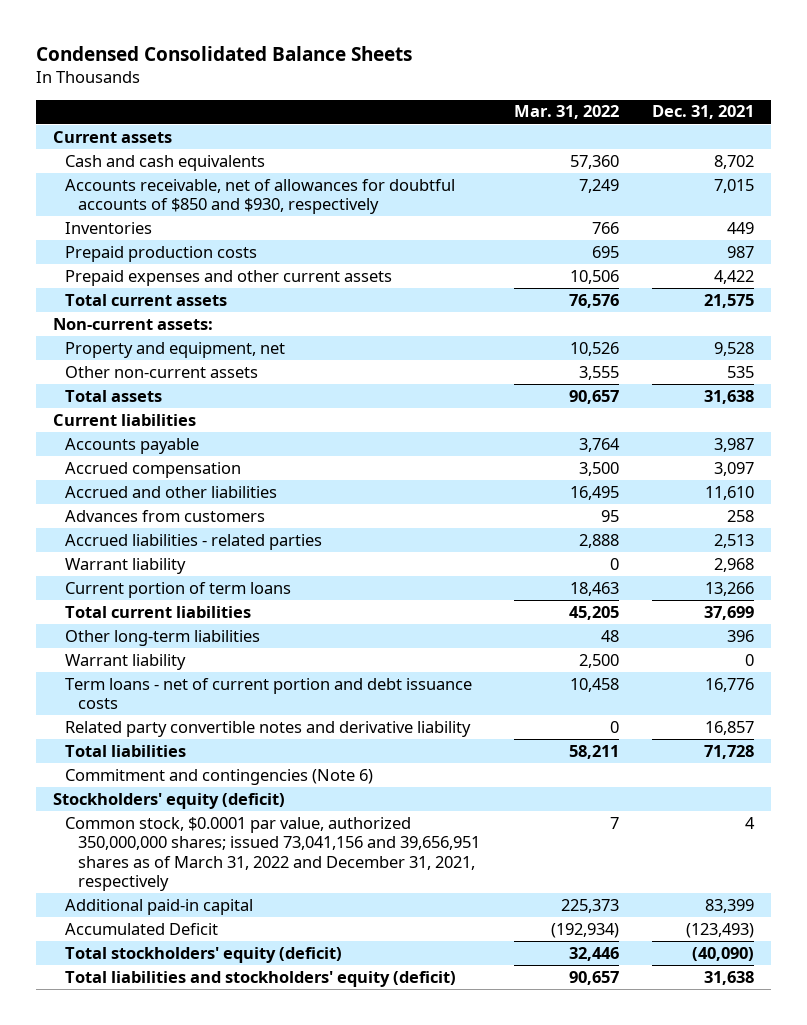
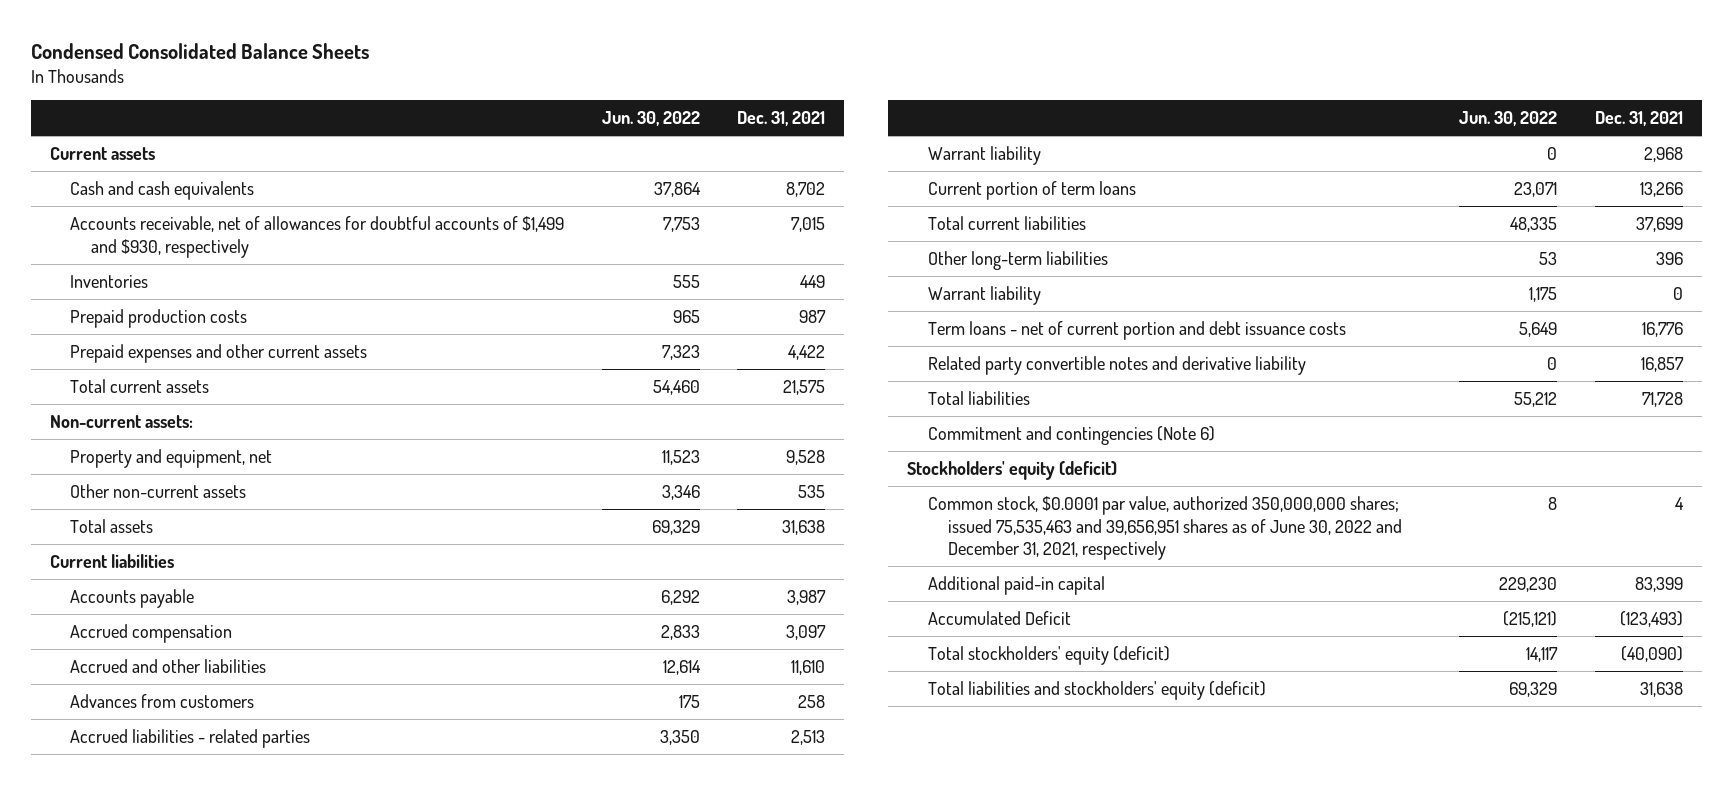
- | Mar. 31, 2022 | Dec. 31, 2021
+ | Jun. 30, 2022 | Dec. 31, 2021
- Accounts receivable, net of allowances for doubtful accounts of $850 and $930, respectively | 7,249 | 7,015
+ Accounts receivable, net of allowances for doubtful accounts of $1,499 and $930, respectively | 7,753 | 7,015
- Common stock, $0.0001 par value, authorized 350,000,000 shares; issued 73,041,156 and 39,656,951 shares as of March 31, 2022 and December 31, 2021, respectively | 7 | 4
+ Common stock, $0.0001 par value, authorized 350,000,000 shares; issued 75,535,463 and 39,656,951 shares as of June 30, 2022 and December 31, 2021, respectively | 8 | 4

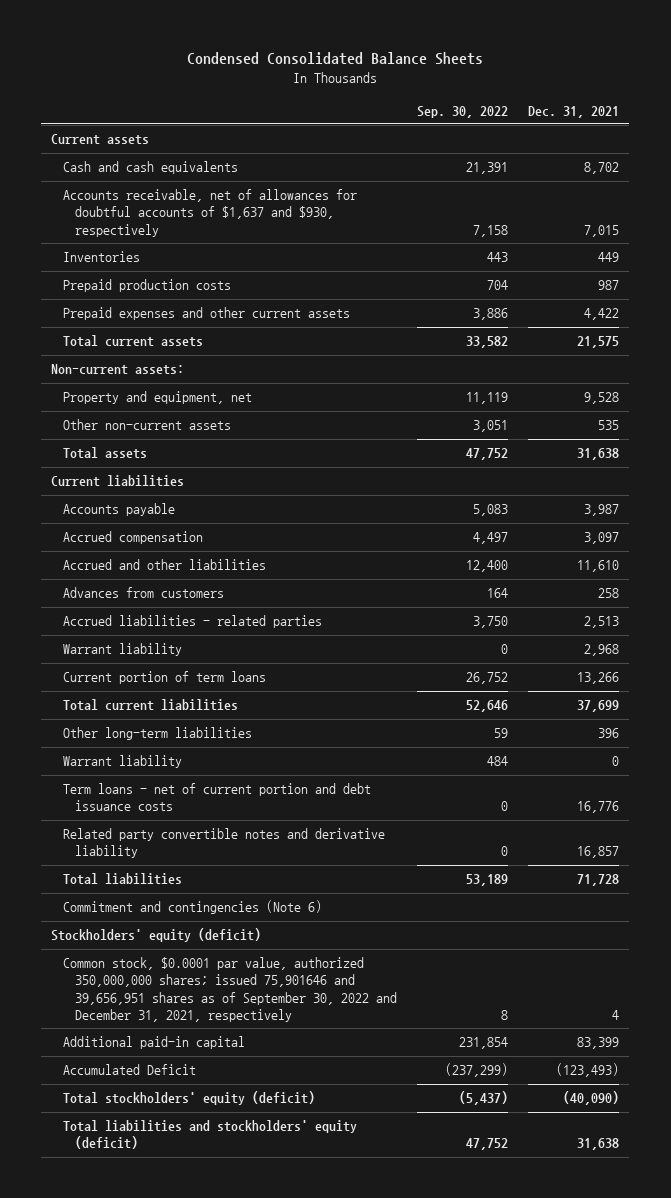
- | Jun. 30, 2022 | Dec. 31, 2021
+ | Sep. 30, 2022 | Dec. 31, 2021
- Accounts receivable, net of allowances for doubtful accounts of $1,499 and $930, respectively | 7,753 | 7,015
+ Accounts receivable, net of allowances for doubtful accounts of $1,637 and $930, respectively | 7,158 | 7,015
- Common stock, $0.0001 par value, authorized 350,000,000 shares; issued 75,535,463 and 39,656,951 shares as of June 30, 2022 and December 31, 2021, respectively | 8 | 4
+ Common stock, $0.0001 par value, authorized 350,000,000 shares; issued 75,901646 and 39,656,951 shares as of September 30, 2022 and December 31, 2021, respectively | 8 | 4

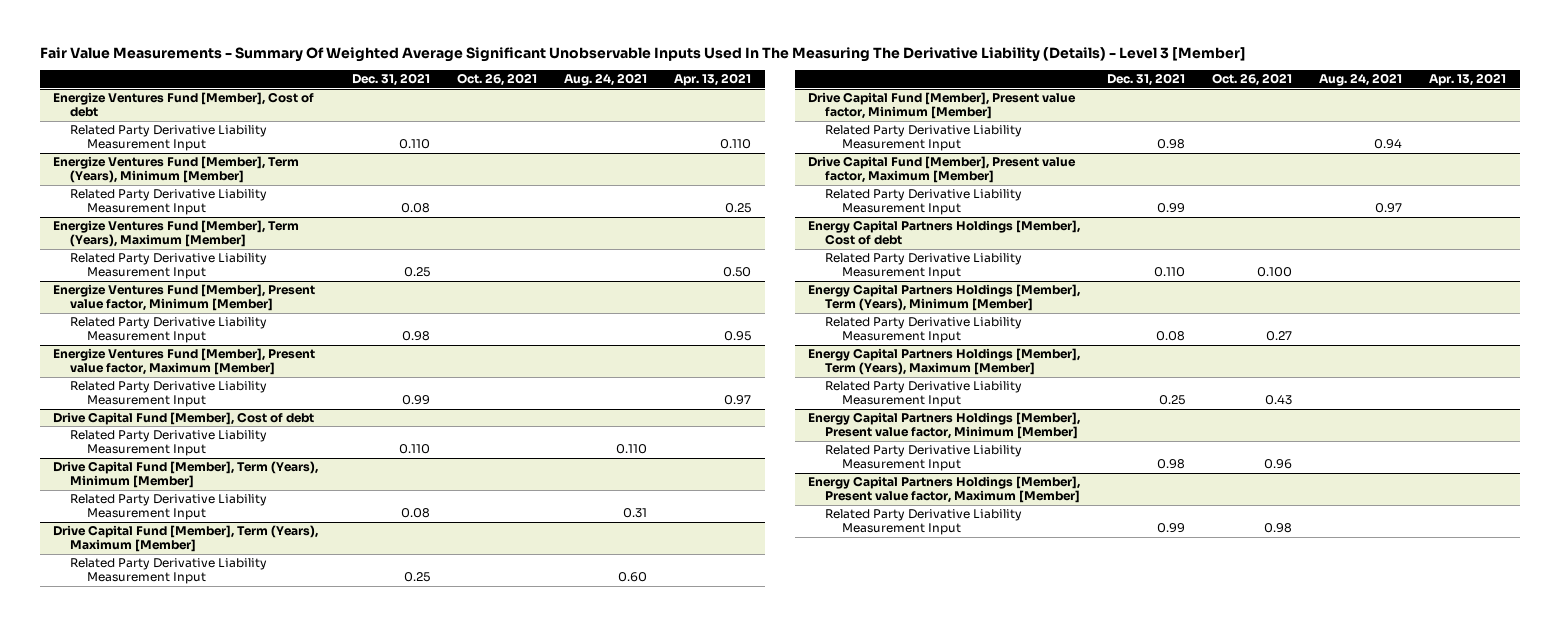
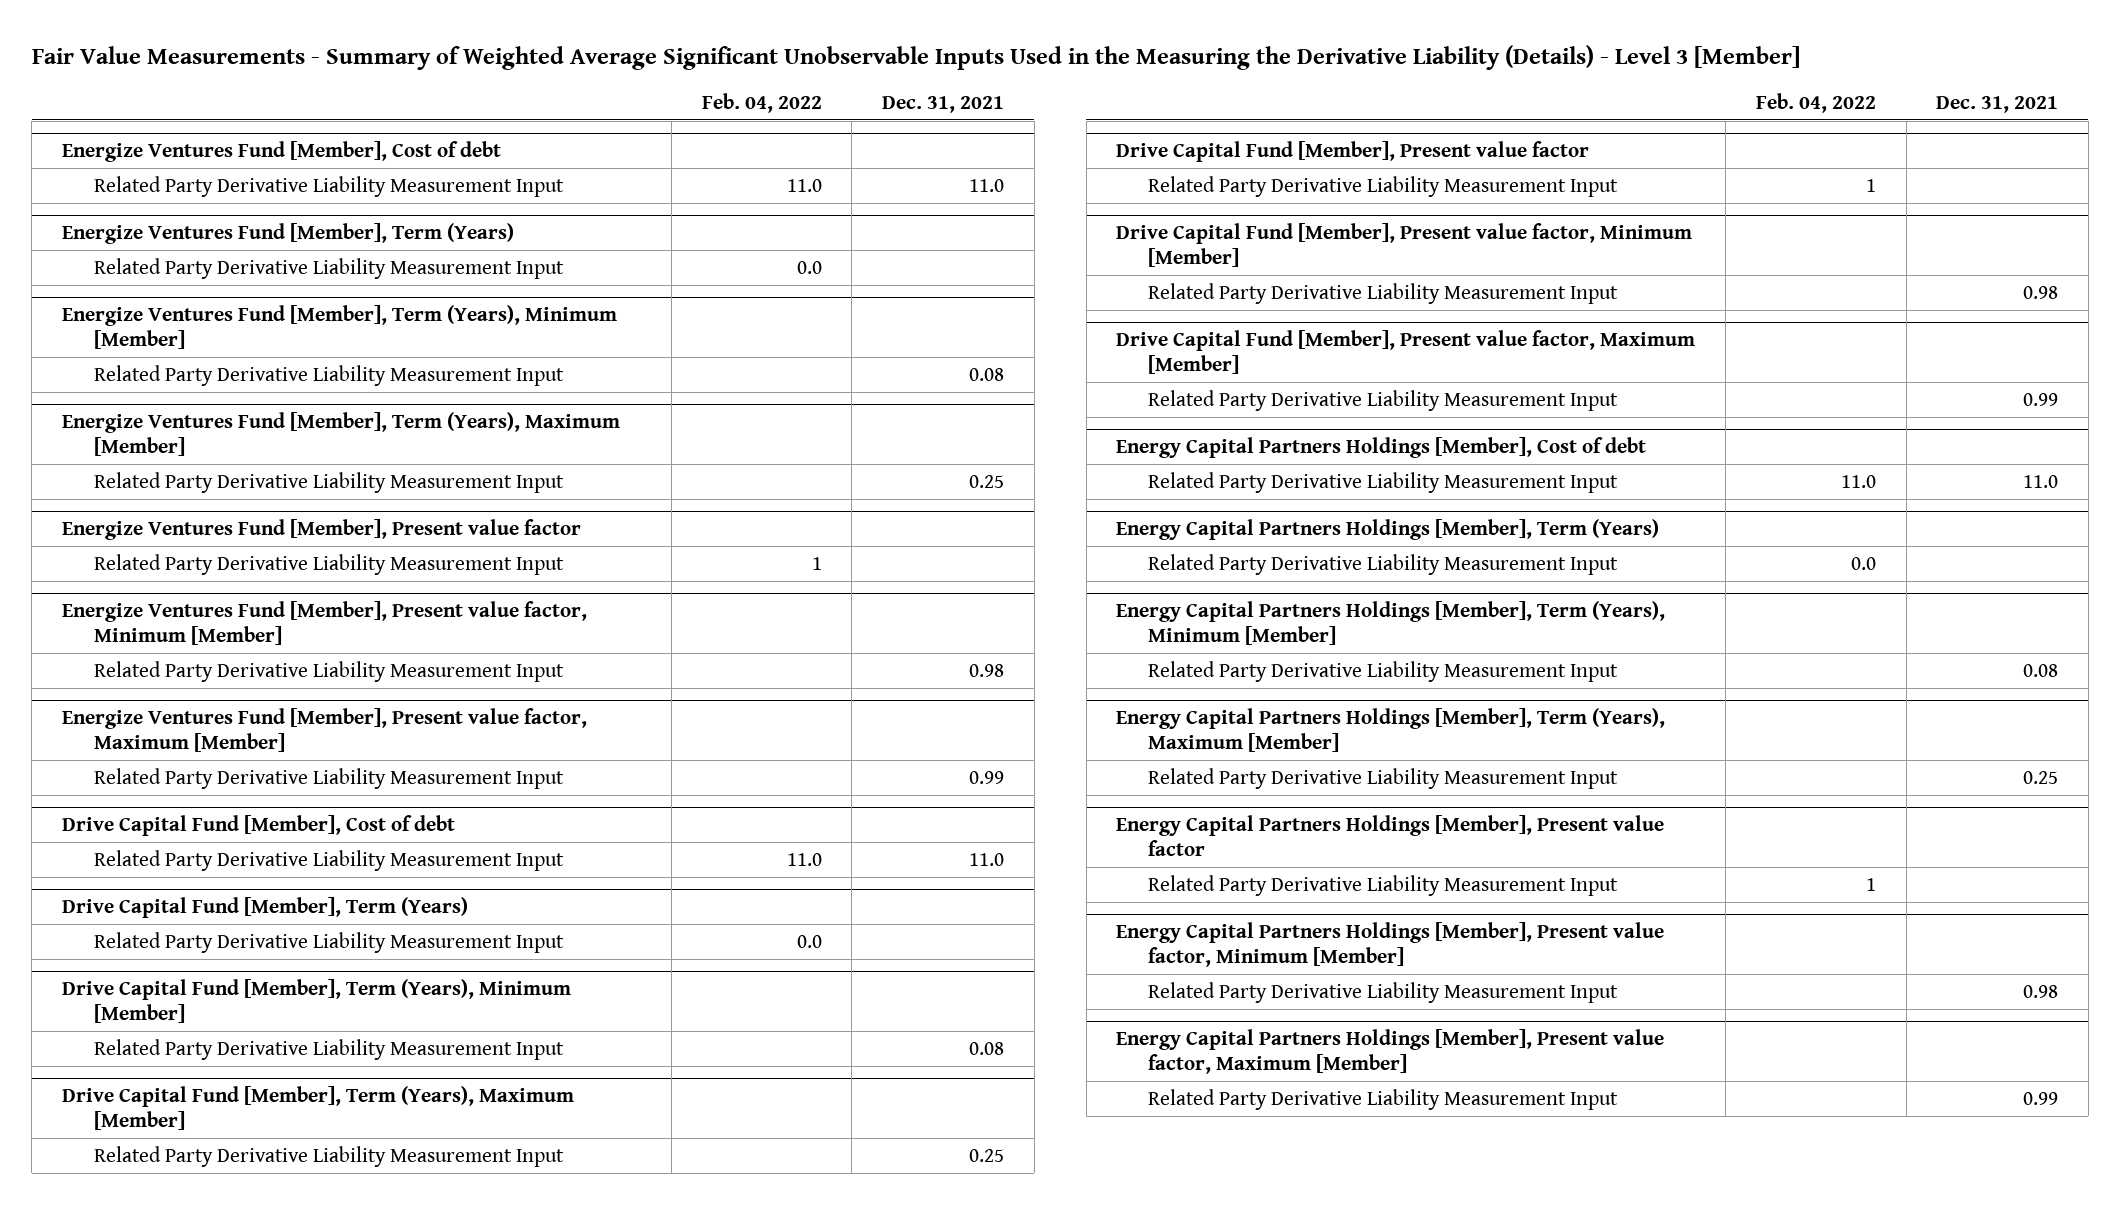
- Fair Value Measurements - Summary Of Weighted Average Significant Unobservable Inputs Used In The Measuring The Derivative Liability (Details) - Level 3 [Member]
+ Fair Value Measurements - Summary of Weighted Average Significant Unobservable Inputs Used in the Measuring the Derivative Liability (Details) - Level 3 [Member]
- | Dec. 31, 2021 | Oct. 26, 2021 | Aug. 24, 2021 | Apr. 13, 2021
+ | Feb. 04, 2022 | Dec. 31, 2021
@ Energize Ventures Fund [Member], Cost of debt
- Related Party Derivative Liability Measurement Input | 0.110 | | | 0.110
+ Related Party Derivative Liability Measurement Input | 11.0 | 11.0
+ Energize Ventures Fund [Member], Term (Years)
+ Related Party Derivative Liability Measurement Input | 0.0 |
+ Energize Ventures Fund [Member], Present value factor
+ Related Party Derivative Liability Measurement Input | 1 |
@ Drive Capital Fund [Member], Cost of debt
- Related Party Derivative Liability Measurement Input | 0.110 | | 0.110 |
+ Related Party Derivative Liability Measurement Input | 11.0 | 11.0
+ Drive Capital Fund [Member], Term (Years)
+ Related Party Derivative Liability Measurement Input | 0.0 |
+ Drive Capital Fund [Member], Present value factor
+ Related Party Derivative Liability Measurement Input | 1 |
@ Energy Capital Partners Holdings [Member], Cost of debt
- Related Party Derivative Liability Measurement Input | 0.110 | 0.100 | |
+ Related Party Derivative Liability Measurement Input | 11.0 | 11.0
+ Energy Capital Partners Holdings [Member], Term (Years)
+ Related Party Derivative Liability Measurement Input | 0.0 |
+ Energy Capital Partners Holdings [Member], Present value factor
+ Related Party Derivative Liability Measurement Input | 1 |

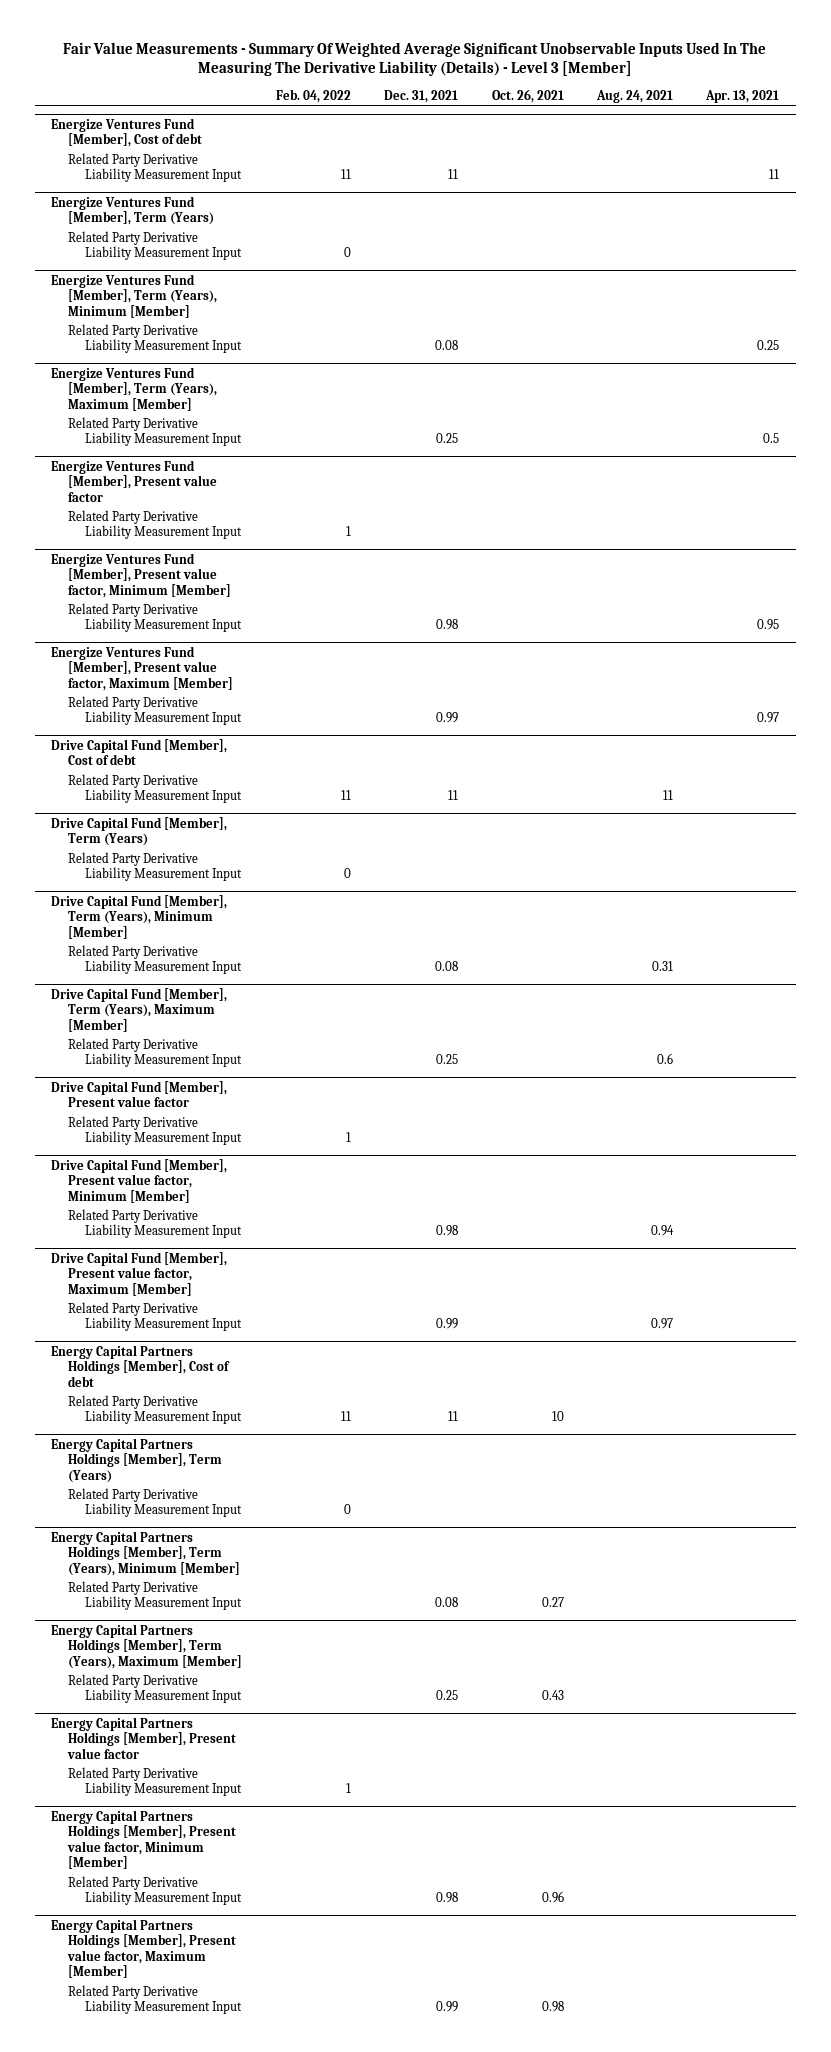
- Fair Value Measurements - Summary of Weighted Average Significant Unobservable Inputs Used in the Measuring the Derivative Liability (Details) - Level 3 [Member]
+ Fair Value Measurements - Summary Of Weighted Average Significant Unobservable Inputs Used In The Measuring The Derivative Liability (Details) - Level 3 [Member]
- | Feb. 04, 2022 | Dec. 31, 2021
+ | Feb. 04, 2022 | Dec. 31, 2021 | Oct. 26, 2021 | Aug. 24, 2021 | Apr. 13, 2021
@ Energize Ventures Fund [Member], Cost of debt
- Related Party Derivative Liability Measurement Input | 11.0 | 11.0
+ Related Party Derivative Liability Measurement Input | 11 | 11 | | | 11
@ Energize Ventures Fund [Member], Term (Years)
- Related Party Derivative Liability Measurement Input | 0.0 |
+ Related Party Derivative Liability Measurement Input | 0 | | | |
@ Drive Capital Fund [Member], Cost of debt
- Related Party Derivative Liability Measurement Input | 11.0 | 11.0
+ Related Party Derivative Liability Measurement Input | 11 | 11 | | 11 |
@ Drive Capital Fund [Member], Term (Years)
- Related Party Derivative Liability Measurement Input | 0.0 |
+ Related Party Derivative Liability Measurement Input | 0 | | | |
@ Energy Capital Partners Holdings [Member], Cost of debt
- Related Party Derivative Liability Measurement Input | 11.0 | 11.0
+ Related Party Derivative Liability Measurement Input | 11 | 11 | 10 | |
@ Energy Capital Partners Holdings [Member], Term (Years)
- Related Party Derivative Liability Measurement Input | 0.0 |
+ Related Party Derivative Liability Measurement Input | 0 | | | |

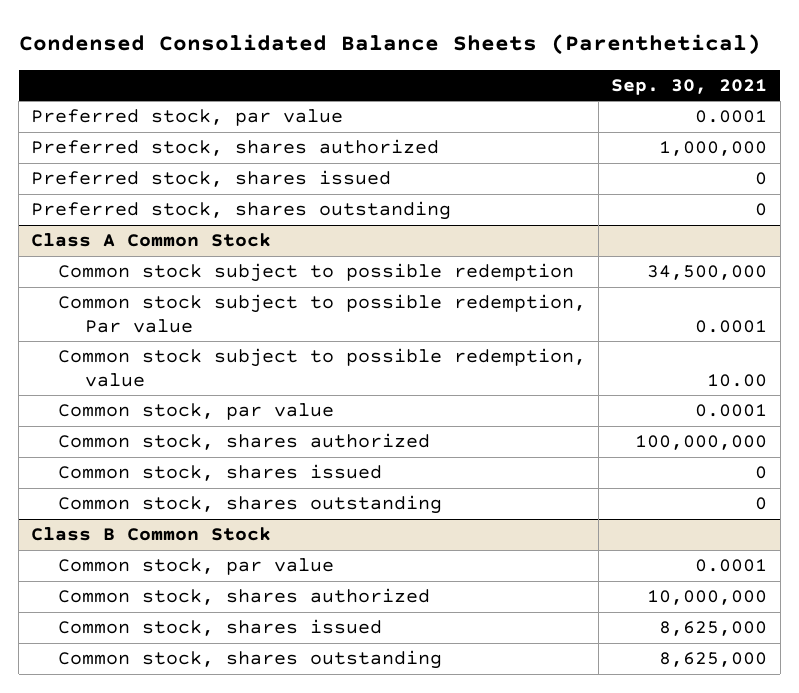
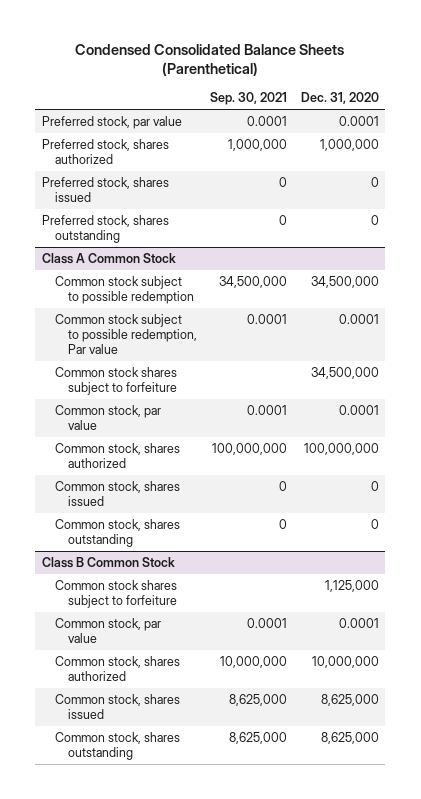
- | Sep. 30, 2021
+ | Sep. 30, 2021 | Dec. 31, 2020
@ Class A Common Stock
- Common stock subject to possible redemption, value | 10.00
+ Common stock shares subject to forfeiture | | 34,500,000
@ Class B Common Stock
+ Common stock shares subject to forfeiture | | 1,125,000

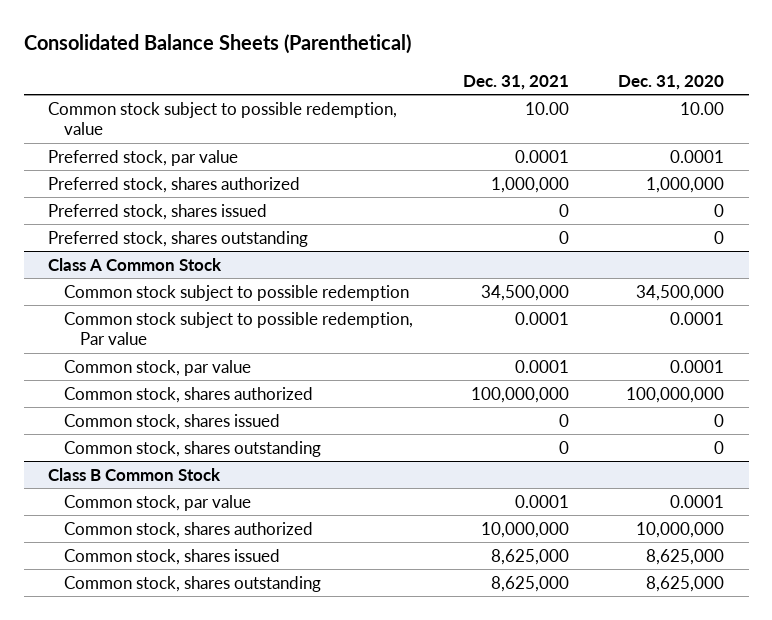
- Condensed Consolidated Balance Sheets (Parenthetical)
+ Consolidated Balance Sheets (Parenthetical)
- | Sep. 30, 2021 | Dec. 31, 2020
+ | Dec. 31, 2021 | Dec. 31, 2020
+ Common stock subject to possible redemption, value | 10.00 | 10.00
@ Class A Common Stock
- Common stock shares subject to forfeiture | | 34,500,000
@ Class B Common Stock
- Common stock shares subject to forfeiture | | 1,125,000

